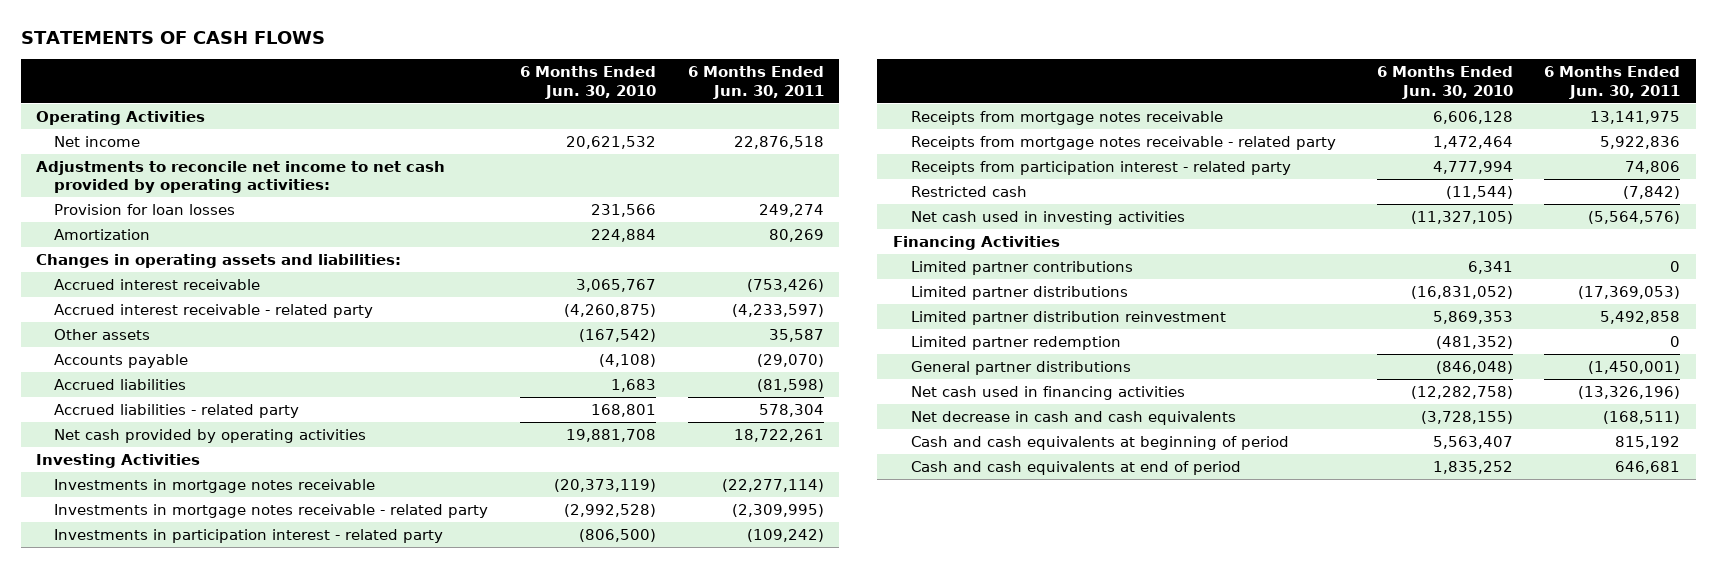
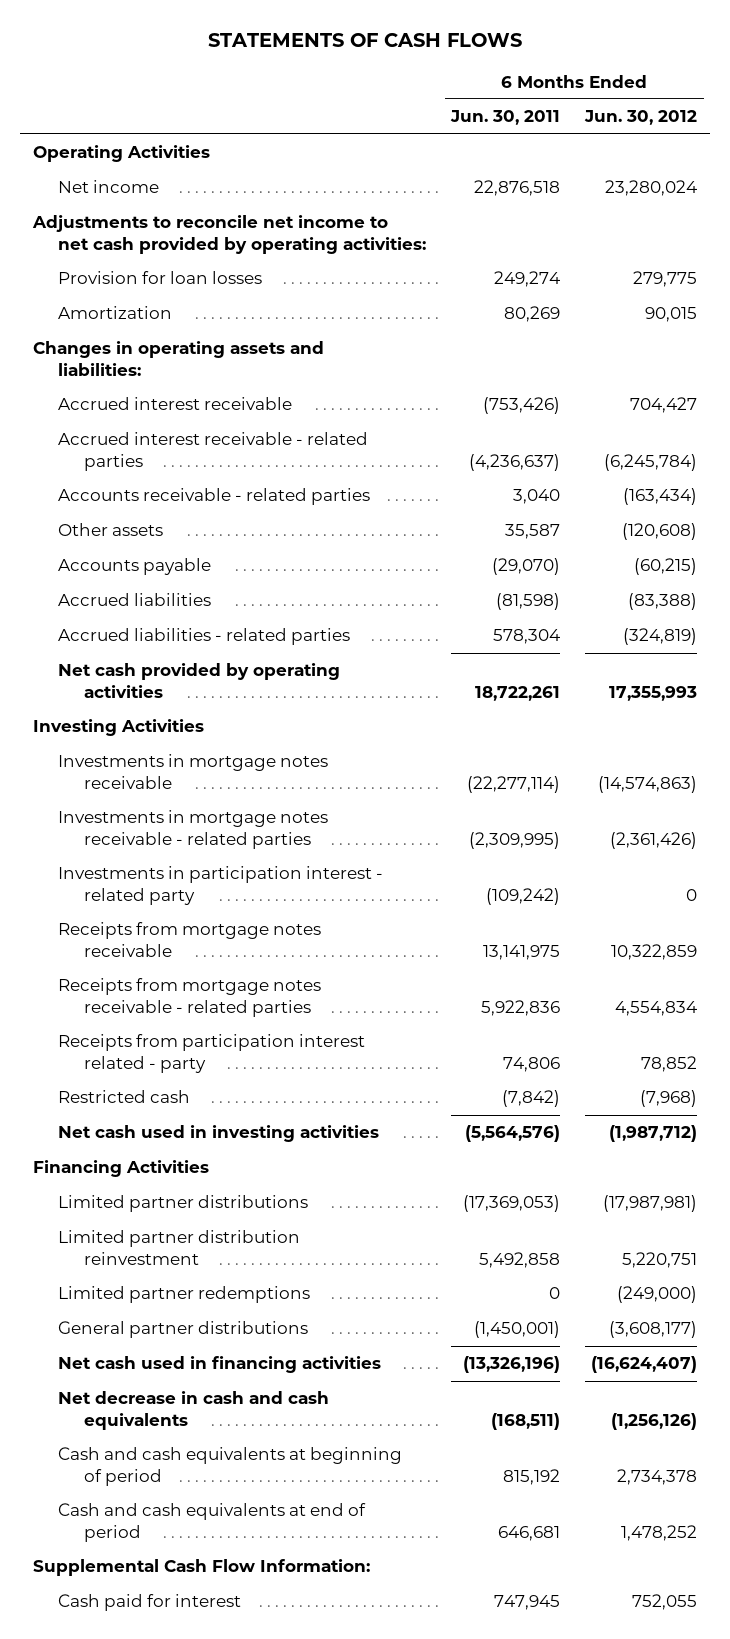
- | 6 Months Ended Jun. 30, 2010 | 6 Months Ended Jun. 30, 2011
+ | 6 Months Ended Jun. 30, 2011 | 6 Months Ended Jun. 30, 2012
- Accrued interest receivable - related party | (4,260,875) | (4,233,597)
+ Accrued interest receivable - related parties | (4,236,637) | (6,245,784)
+ Accounts receivable - related parties | 3,040 | (163,434)
- Accrued liabilities - related party | 168,801 | 578,304
+ Accrued liabilities - related parties | 578,304 | (324,819)
- Investments in mortgage notes receivable - related party | (2,992,528) | (2,309,995)
+ Investments in mortgage notes receivable - related parties | (2,309,995) | (2,361,426)
- Receipts from mortgage notes receivable - related party | 1,472,464 | 5,922,836
- Receipts from participation interest - related party | 4,777,994 | 74,806
+ Receipts from mortgage notes receivable - related parties | 5,922,836 | 4,554,834
+ Receipts from participation interest related - party | 74,806 | 78,852
- Limited partner contributions | 6,341 | 0
- Limited partner redemption | (481,352) | 0
+ Limited partner redemptions | 0 | (249,000)
+ Supplemental Cash Flow Information:
+ Cash paid for interest | 747,945 | 752,055

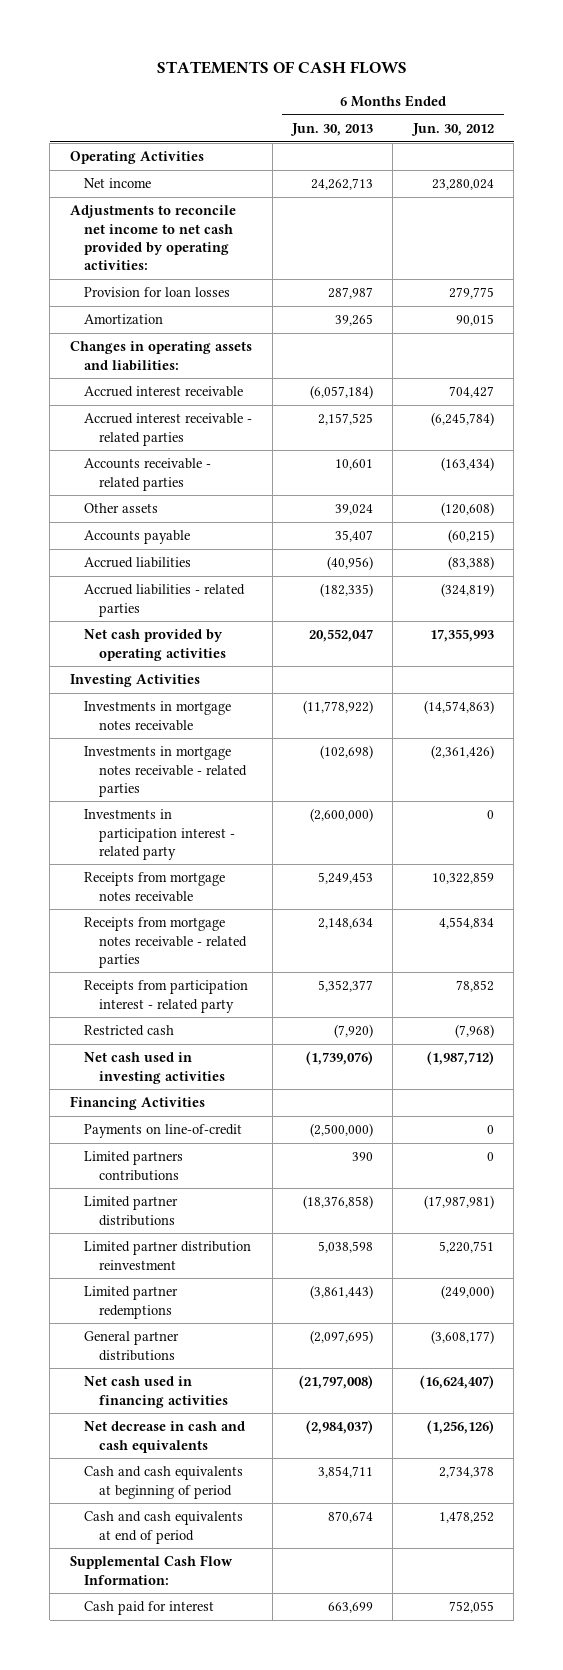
- | 6 Months Ended Jun. 30, 2011 | 6 Months Ended Jun. 30, 2012
+ | 6 Months Ended Jun. 30, 2013 | 6 Months Ended Jun. 30, 2012
- Receipts from participation interest related - party | 74,806 | 78,852
+ Receipts from participation interest - related party | 5,352,377 | 78,852
+ Payments on line-of-credit | (2,500,000) | 0
+ Limited partners contributions | 390 | 0

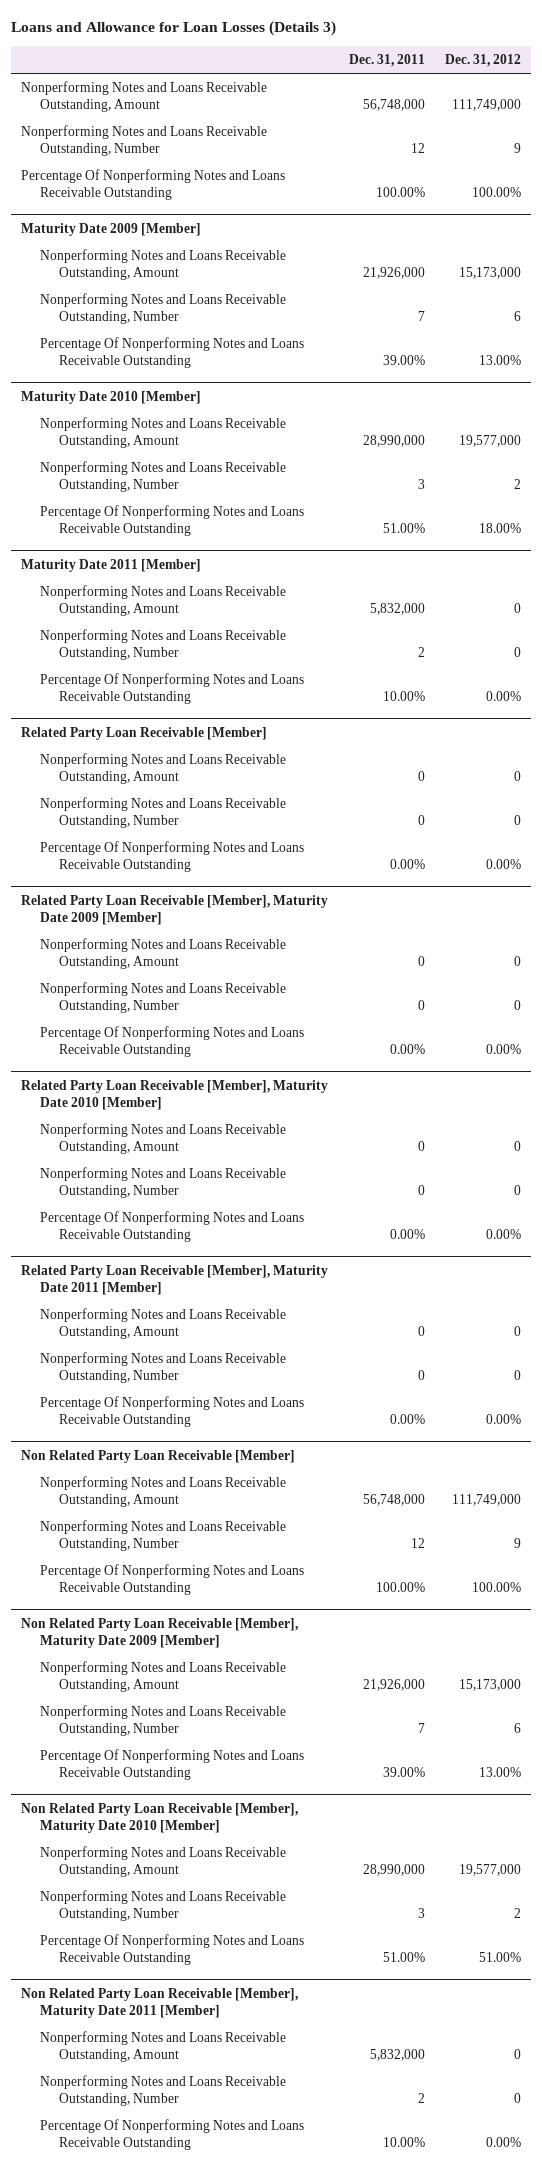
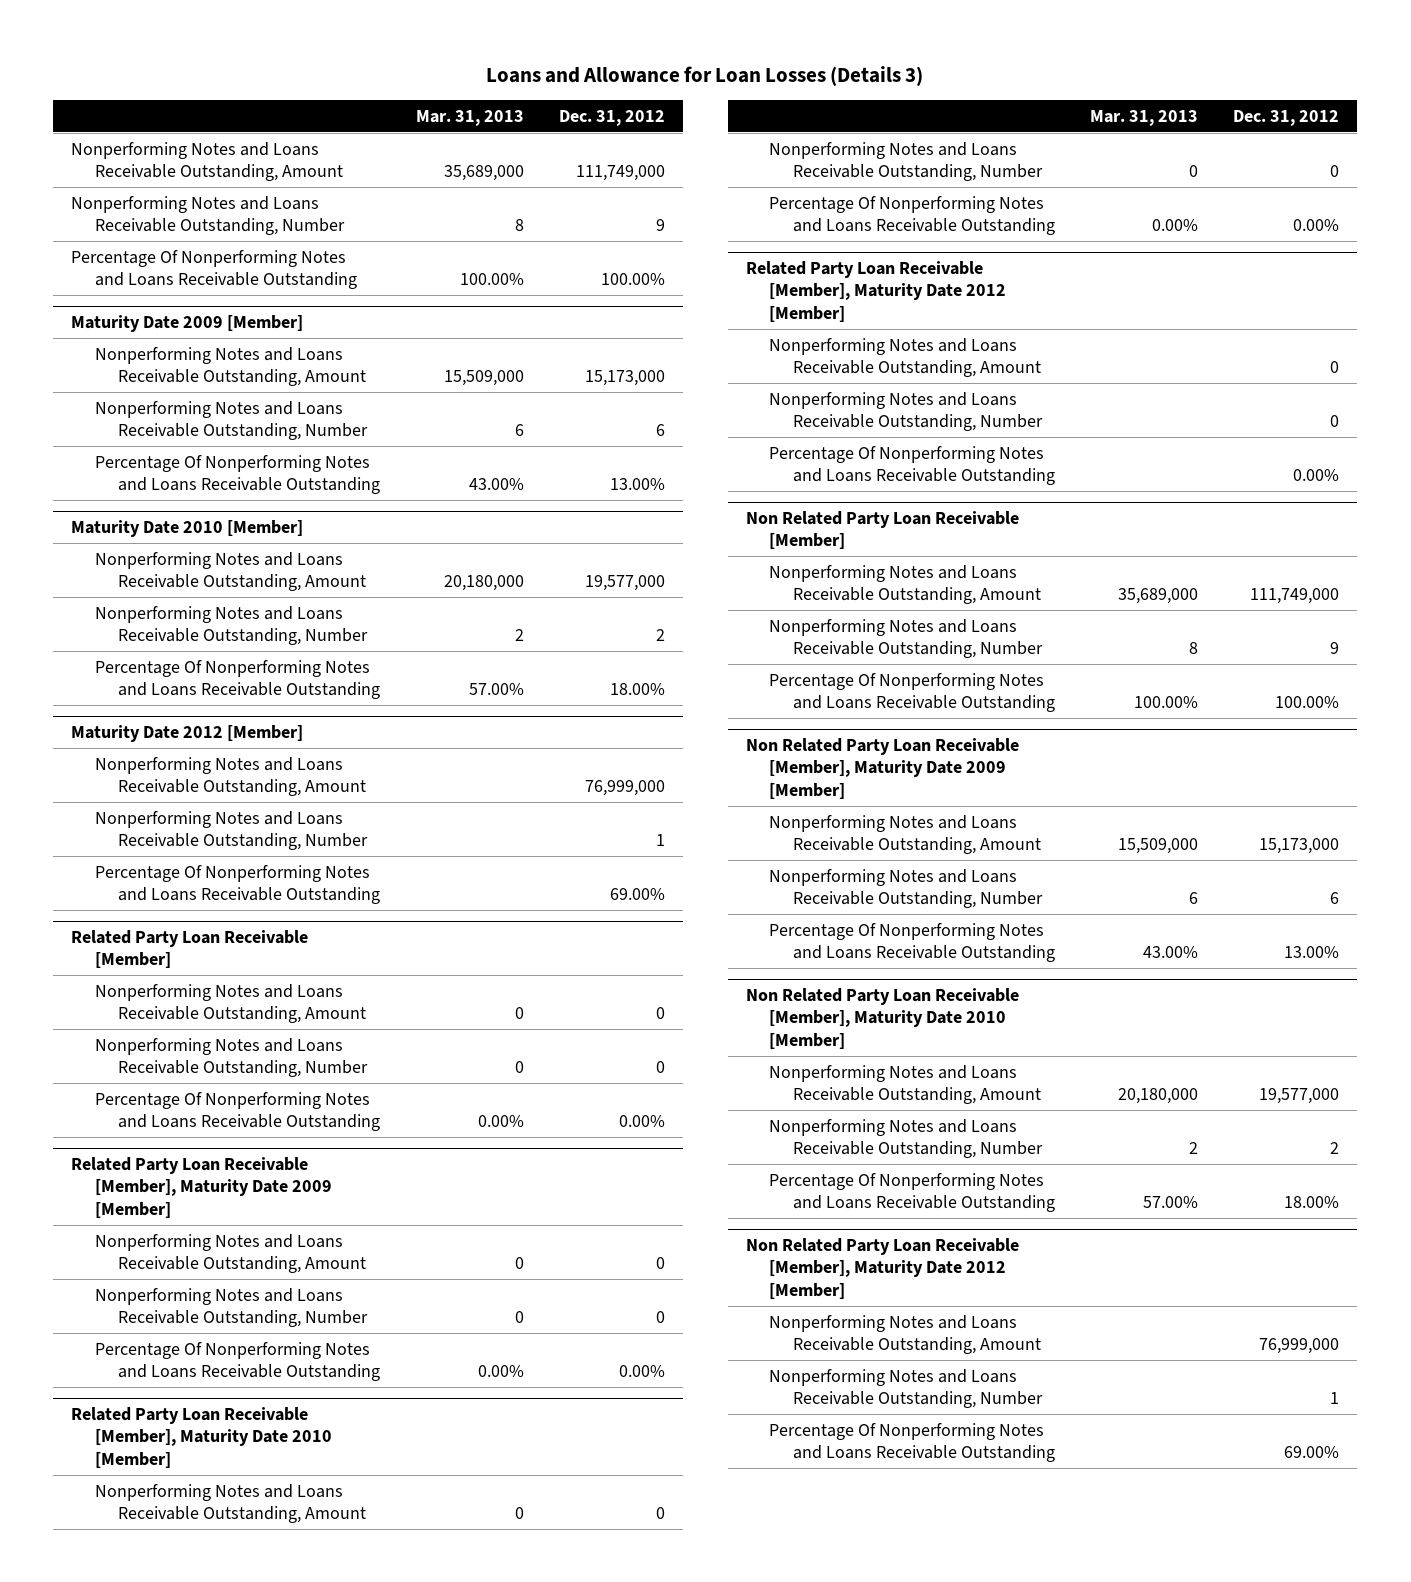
- | Dec. 31, 2011 | Dec. 31, 2012
+ | Mar. 31, 2013 | Dec. 31, 2012
- Maturity Date 2011 [Member]
- Nonperforming Notes and Loans Receivable Outstanding, Amount | 5,832,000 | 0
- Nonperforming Notes and Loans Receivable Outstanding, Number | 2 | 0
- Percentage Of Nonperforming Notes and Loans Receivable Outstanding | 10.00% | 0.00%
+ Maturity Date 2012 [Member]
+ Nonperforming Notes and Loans Receivable Outstanding, Amount | | 76,999,000
+ Nonperforming Notes and Loans Receivable Outstanding, Number | | 1
+ Percentage Of Nonperforming Notes and Loans Receivable Outstanding | | 69.00%
- Related Party Loan Receivable [Member], Maturity Date 2011 [Member]
+ Related Party Loan Receivable [Member], Maturity Date 2012 [Member]
@ Non Related Party Loan Receivable [Member], Maturity Date 2010 [Member]
- Percentage Of Nonperforming Notes and Loans Receivable Outstanding | 51.00% | 51.00%
- Non Related Party Loan Receivable [Member], Maturity Date 2011 [Member]
- Nonperforming Notes and Loans Receivable Outstanding, Amount | 5,832,000 | 0
- Nonperforming Notes and Loans Receivable Outstanding, Number | 2 | 0
- Percentage Of Nonperforming Notes and Loans Receivable Outstanding | 10.00% | 0.00%
@ Non Related Party Loan Receivable [Member], Maturity Date 2010 [Member]
+ Percentage Of Nonperforming Notes and Loans Receivable Outstanding | 57.00% | 18.00%
+ Non Related Party Loan Receivable [Member], Maturity Date 2012 [Member]
+ Nonperforming Notes and Loans Receivable Outstanding, Amount | | 76,999,000
+ Nonperforming Notes and Loans Receivable Outstanding, Number | | 1
+ Percentage Of Nonperforming Notes and Loans Receivable Outstanding | | 69.00%

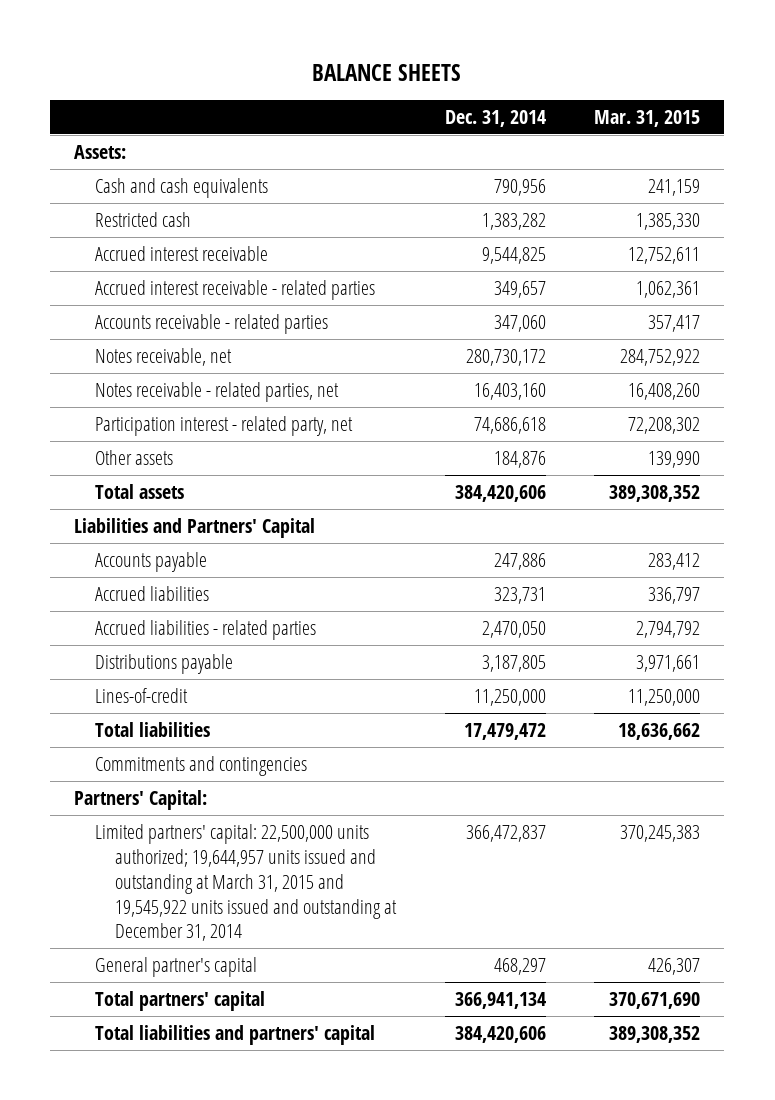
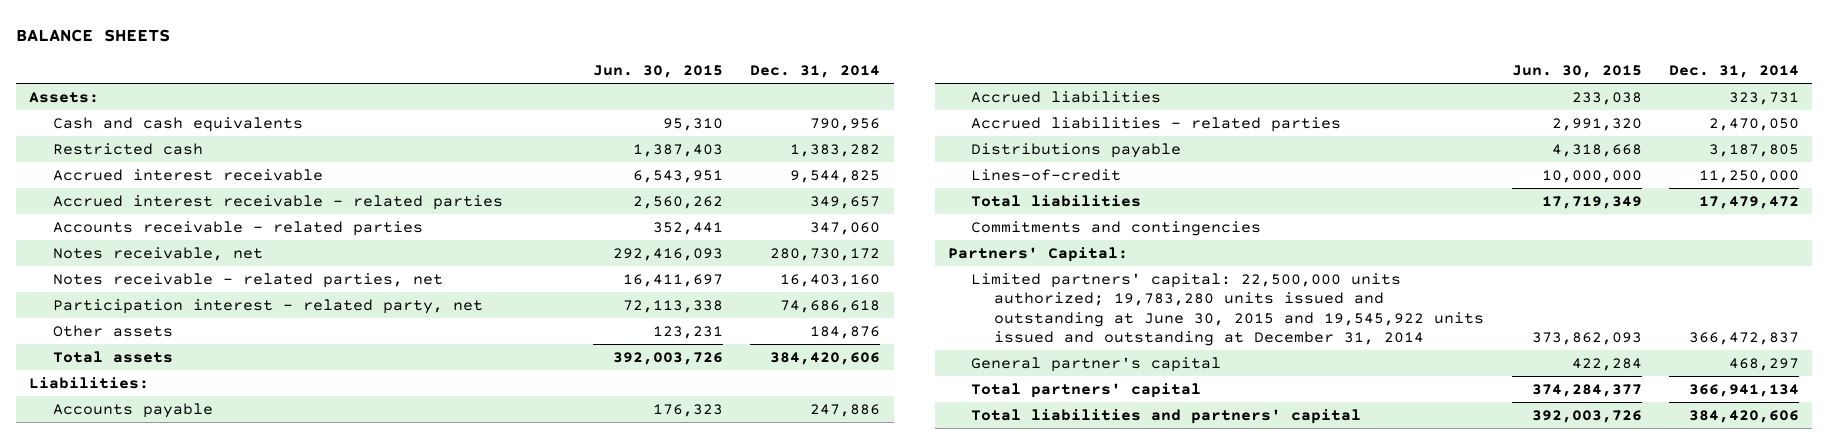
- | Dec. 31, 2014 | Mar. 31, 2015
+ | Jun. 30, 2015 | Dec. 31, 2014
- Liabilities and Partners' Capital
+ Liabilities:
- Limited partners' capital: 22,500,000 units authorized; 19,644,957 units issued and outstanding at March 31, 2015 and 19,545,922 units issued and outstanding at December 31, 2014 | 366,472,837 | 370,245,383
+ Limited partners' capital: 22,500,000 units authorized; 19,783,280 units issued and outstanding at June 30, 2015 and 19,545,922 units issued and outstanding at December 31, 2014 | 373,862,093 | 366,472,837

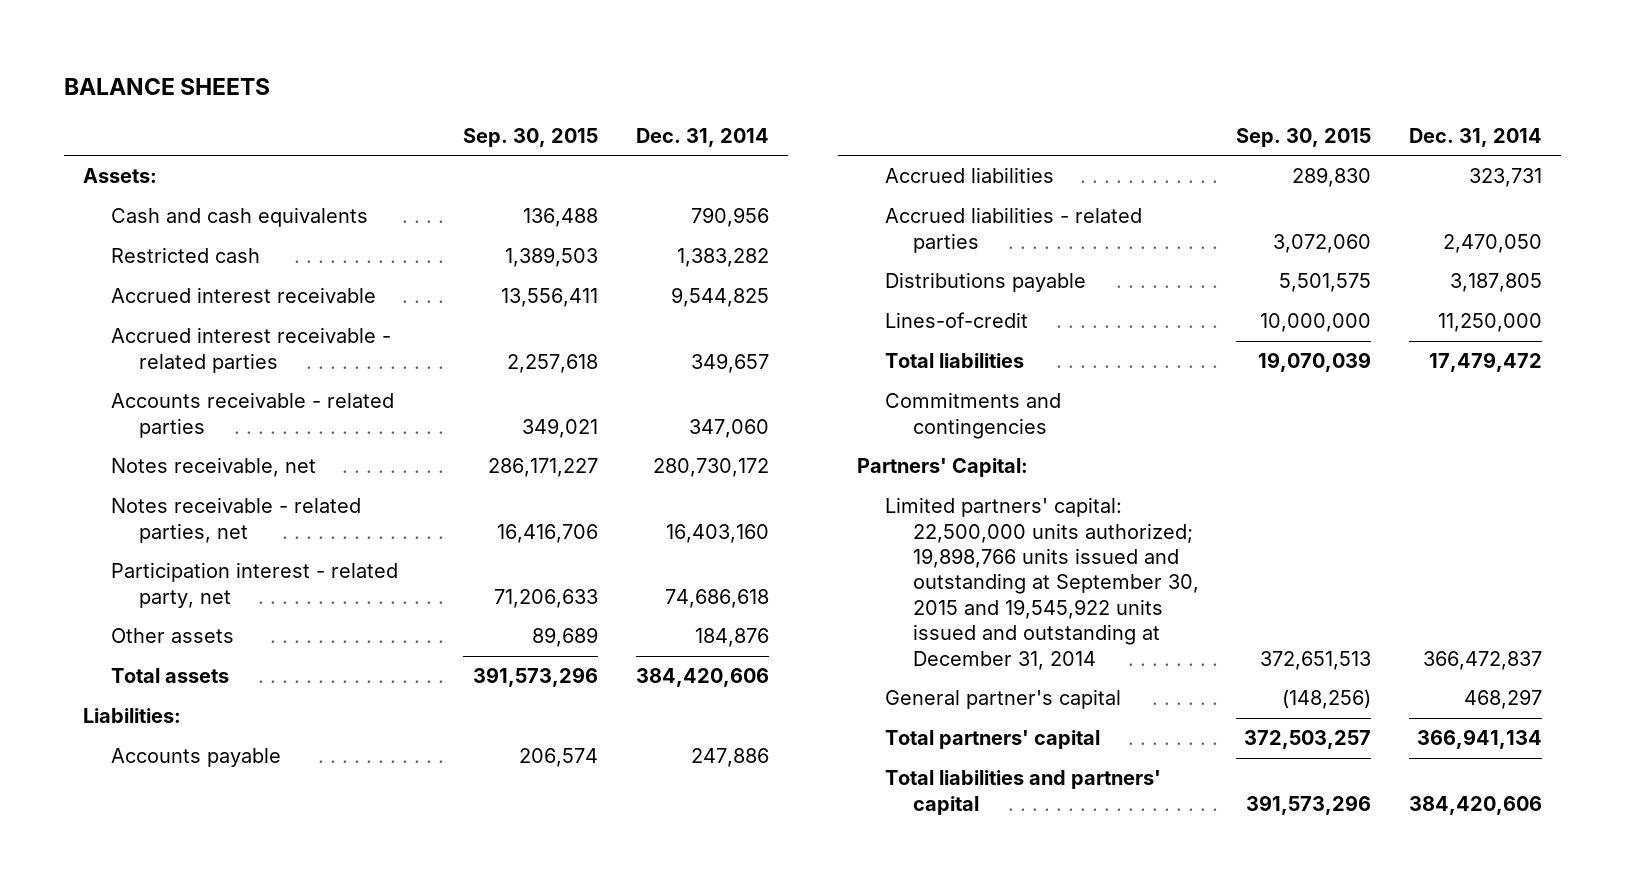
- | Jun. 30, 2015 | Dec. 31, 2014
+ | Sep. 30, 2015 | Dec. 31, 2014
- Limited partners' capital: 22,500,000 units authorized; 19,783,280 units issued and outstanding at June 30, 2015 and 19,545,922 units issued and outstanding at December 31, 2014 | 373,862,093 | 366,472,837
+ Limited partners' capital: 22,500,000 units authorized; 19,898,766 units issued and outstanding at September 30, 2015 and 19,545,922 units issued and outstanding at December 31, 2014 | 372,651,513 | 366,472,837

